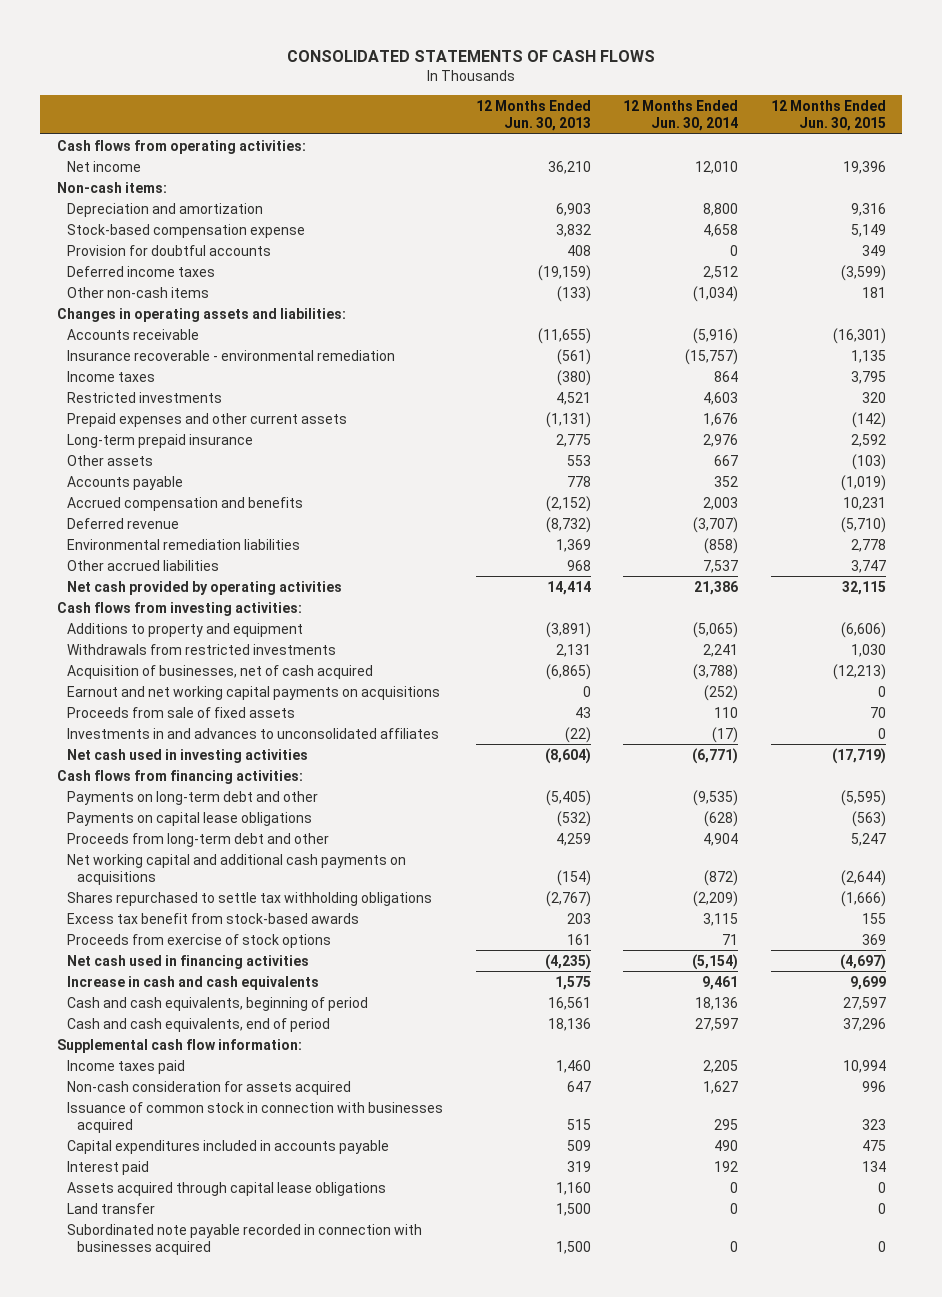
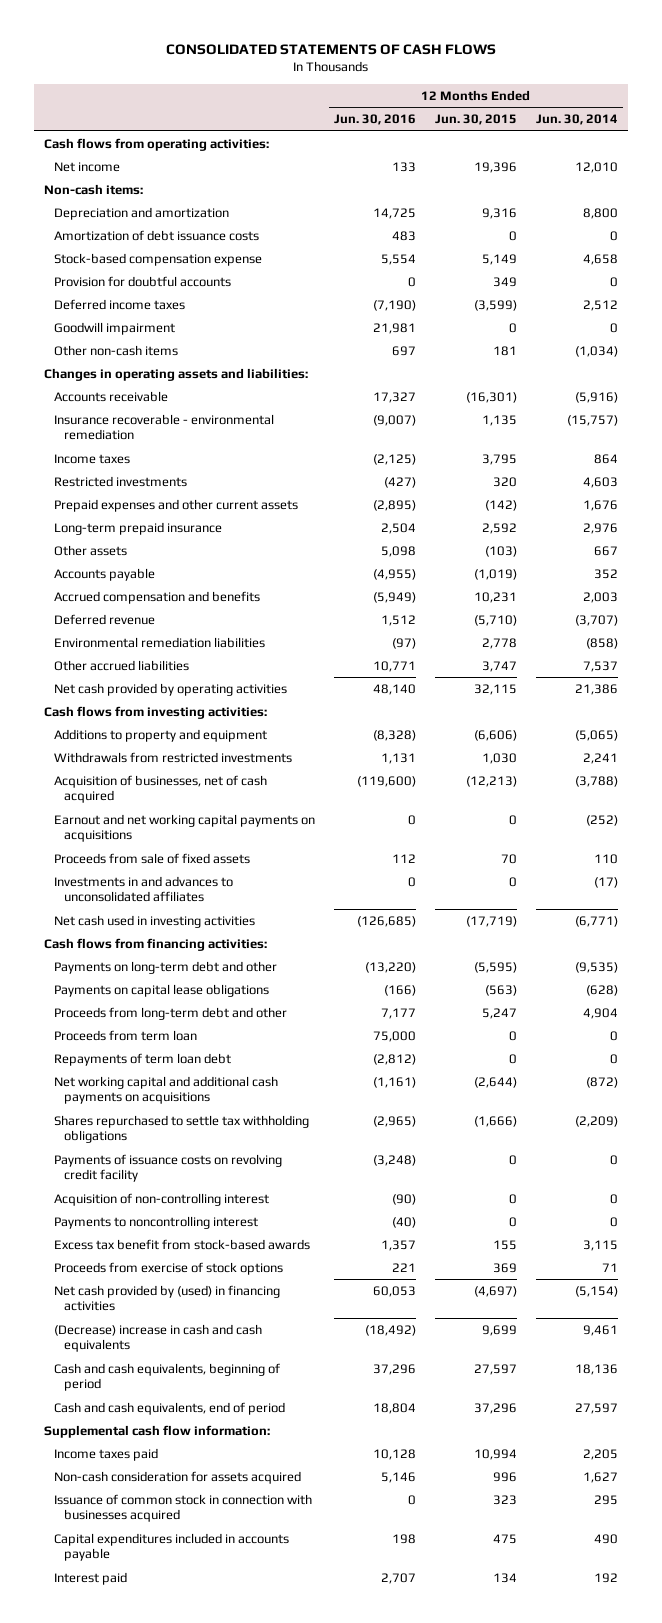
- | 12 Months Ended Jun. 30, 2013 | 12 Months Ended Jun. 30, 2014 | 12 Months Ended Jun. 30, 2015
+ | 12 Months Ended Jun. 30, 2016 | 12 Months Ended Jun. 30, 2015 | 12 Months Ended Jun. 30, 2014
+ Amortization of debt issuance costs | 483 | 0 | 0
+ Goodwill impairment | 21,981 | 0 | 0
+ Proceeds from term loan | 75,000 | 0 | 0
+ Repayments of term loan debt | (2,812) | 0 | 0
+ Payments of issuance costs on revolving credit facility | (3,248) | 0 | 0
+ Acquisition of non-controlling interest | (90) | 0 | 0
+ Payments to noncontrolling interest | (40) | 0 | 0
- Net cash used in financing activities | (4,235) | (5,154) | (4,697)
- Increase in cash and cash equivalents | 1,575 | 9,461 | 9,699
+ Net cash provided by (used) in financing activities | 60,053 | (4,697) | (5,154)
+ (Decrease) increase in cash and cash equivalents | (18,492) | 9,699 | 9,461
- Assets acquired through capital lease obligations | 1,160 | 0 | 0
- Land transfer | 1,500 | 0 | 0
- Subordinated note payable recorded in connection with businesses acquired | 1,500 | 0 | 0

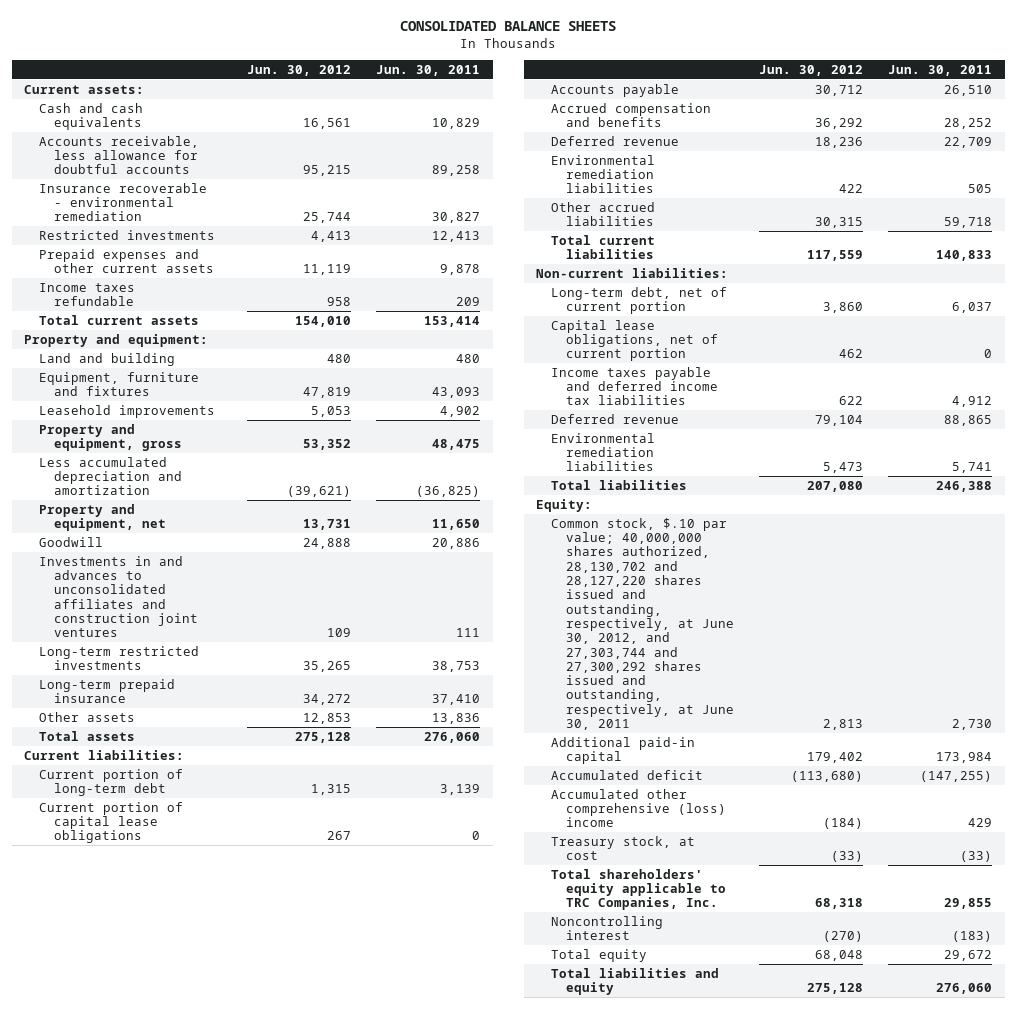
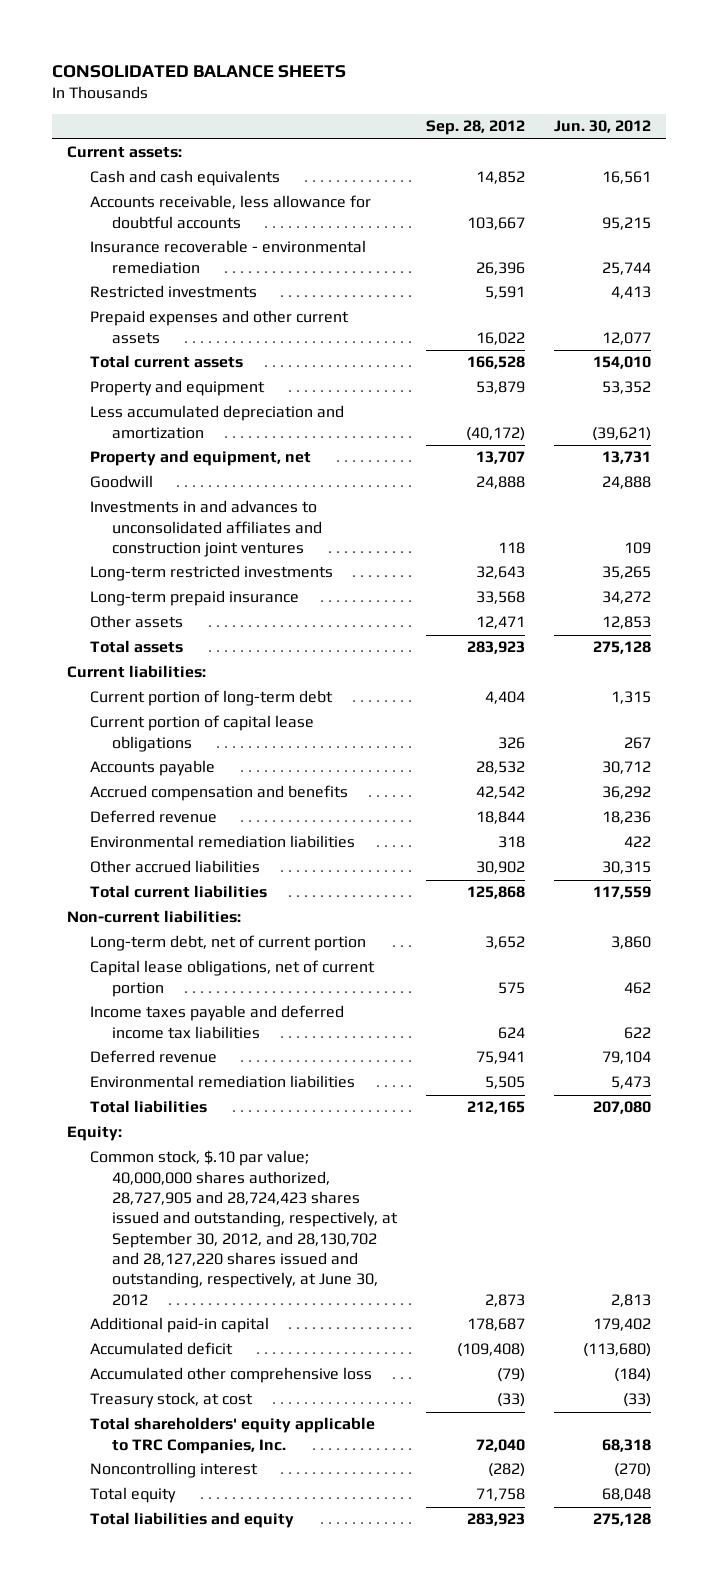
- | Jun. 30, 2012 | Jun. 30, 2011
+ | Sep. 28, 2012 | Jun. 30, 2012
- Prepaid expenses and other current assets | 11,119 | 9,878
- Income taxes refundable | 958 | 209
+ Prepaid expenses and other current assets | 16,022 | 12,077
- Property and equipment:
- Land and building | 480 | 480
- Equipment, furniture and fixtures | 47,819 | 43,093
- Leasehold improvements | 5,053 | 4,902
- Property and equipment, gross | 53,352 | 48,475
+ Property and equipment | 53,879 | 53,352
- Common stock, $.10 par value; 40,000,000 shares authorized, 28,130,702 and 28,127,220 shares issued and outstanding, respectively, at June 30, 2012, and 27,303,744 and 27,300,292 shares issued and outstanding, respectively, at June 30, 2011 | 2,813 | 2,730
+ Common stock, $.10 par value; 40,000,000 shares authorized, 28,727,905 and 28,724,423 shares issued and outstanding, respectively, at September 30, 2012, and 28,130,702 and 28,127,220 shares issued and outstanding, respectively, at June 30, 2012 | 2,873 | 2,813
- Accumulated other comprehensive (loss) income | (184) | 429
+ Accumulated other comprehensive loss | (79) | (184)

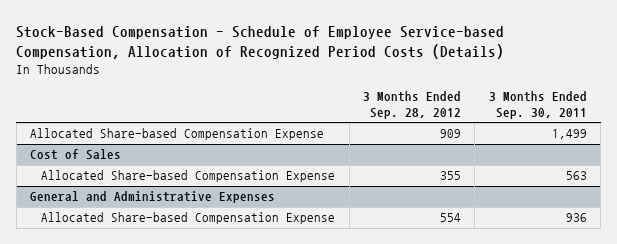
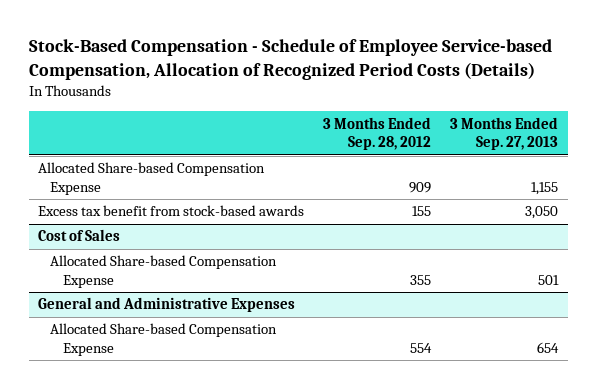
- | 3 Months Ended Sep. 28, 2012 | 3 Months Ended Sep. 30, 2011
+ | 3 Months Ended Sep. 28, 2012 | 3 Months Ended Sep. 27, 2013
+ Excess tax benefit from stock-based awards | 155 | 3,050

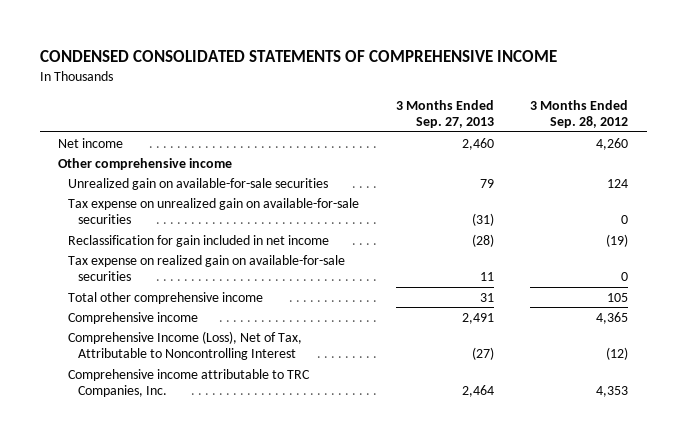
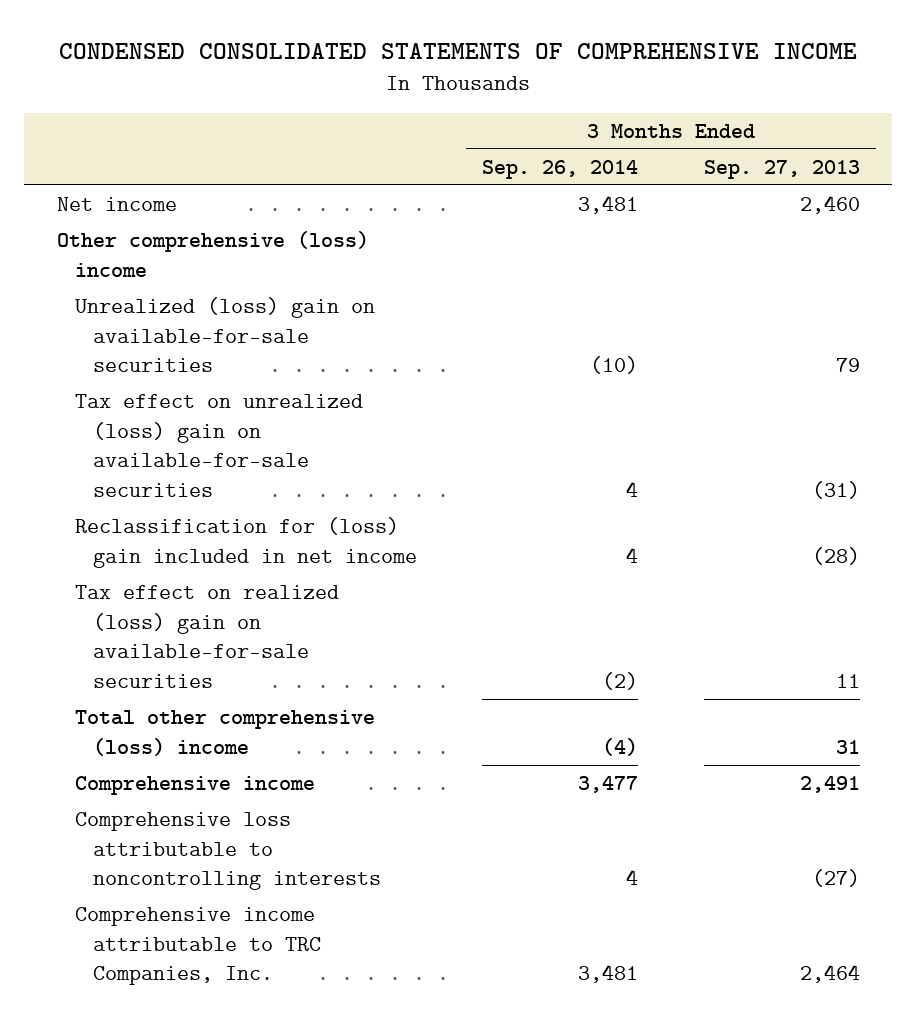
- | 3 Months Ended Sep. 27, 2013 | 3 Months Ended Sep. 28, 2012
+ | 3 Months Ended Sep. 26, 2014 | 3 Months Ended Sep. 27, 2013
- Other comprehensive income
- Unrealized gain on available-for-sale securities | 79 | 124
- Tax expense on unrealized gain on available-for-sale securities | (31) | 0
- Reclassification for gain included in net income | (28) | (19)
- Tax expense on realized gain on available-for-sale securities | 11 | 0
- Total other comprehensive income | 31 | 105
+ Other comprehensive (loss) income
+ Unrealized (loss) gain on available-for-sale securities | (10) | 79
+ Tax effect on unrealized (loss) gain on available-for-sale securities | 4 | (31)
+ Reclassification for (loss) gain included in net income | 4 | (28)
+ Tax effect on realized (loss) gain on available-for-sale securities | (2) | 11
+ Total other comprehensive (loss) income | (4) | 31
- Comprehensive Income (Loss), Net of Tax, Attributable to Noncontrolling Interest | (27) | (12)
+ Comprehensive loss attributable to noncontrolling interests | 4 | (27)

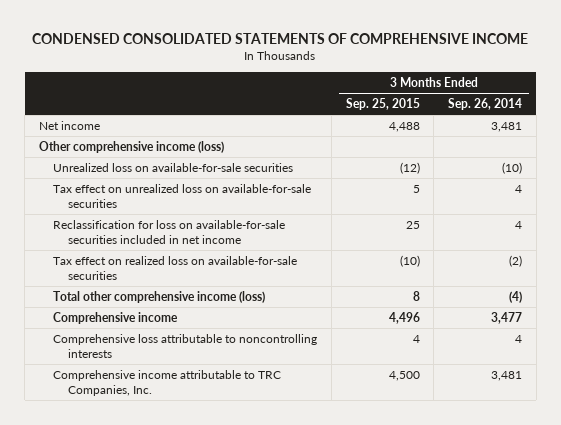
- | 3 Months Ended Sep. 26, 2014 | 3 Months Ended Sep. 27, 2013
+ | 3 Months Ended Sep. 25, 2015 | 3 Months Ended Sep. 26, 2014
- Other comprehensive (loss) income
- Unrealized (loss) gain on available-for-sale securities | (10) | 79
- Tax effect on unrealized (loss) gain on available-for-sale securities | 4 | (31)
- Reclassification for (loss) gain included in net income | 4 | (28)
- Tax effect on realized (loss) gain on available-for-sale securities | (2) | 11
- Total other comprehensive (loss) income | (4) | 31
+ Other comprehensive income (loss)
+ Unrealized loss on available-for-sale securities | (12) | (10)
+ Tax effect on unrealized loss on available-for-sale securities | 5 | 4
+ Reclassification for loss on available-for-sale securities included in net income | 25 | 4
+ Tax effect on realized loss on available-for-sale securities | (10) | (2)
+ Total other comprehensive income (loss) | 8 | (4)

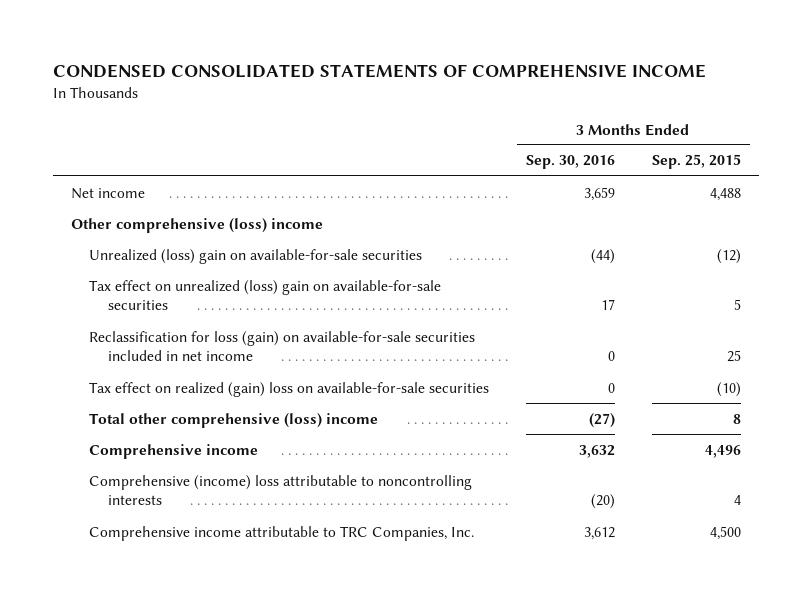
- | 3 Months Ended Sep. 25, 2015 | 3 Months Ended Sep. 26, 2014
+ | 3 Months Ended Sep. 30, 2016 | 3 Months Ended Sep. 25, 2015
- Other comprehensive income (loss)
- Unrealized loss on available-for-sale securities | (12) | (10)
- Tax effect on unrealized loss on available-for-sale securities | 5 | 4
- Reclassification for loss on available-for-sale securities included in net income | 25 | 4
- Tax effect on realized loss on available-for-sale securities | (10) | (2)
- Total other comprehensive income (loss) | 8 | (4)
+ Other comprehensive (loss) income
+ Unrealized (loss) gain on available-for-sale securities | (44) | (12)
+ Tax effect on unrealized (loss) gain on available-for-sale securities | 17 | 5
+ Reclassification for loss (gain) on available-for-sale securities included in net income | 0 | 25
+ Tax effect on realized (gain) loss on available-for-sale securities | 0 | (10)
+ Total other comprehensive (loss) income | (27) | 8
- Comprehensive loss attributable to noncontrolling interests | 4 | 4
+ Comprehensive (income) loss attributable to noncontrolling interests | (20) | 4

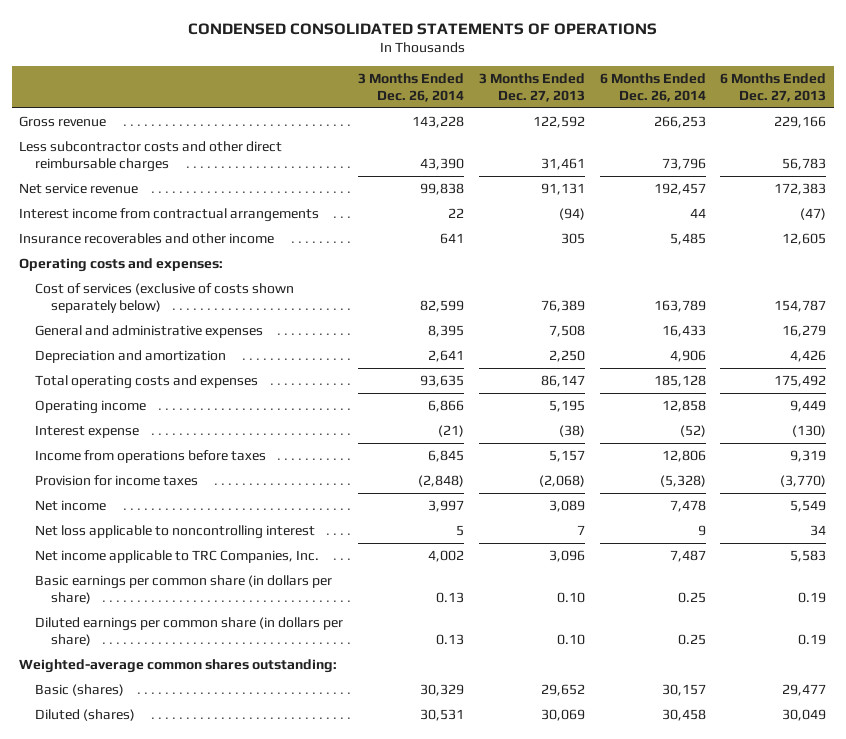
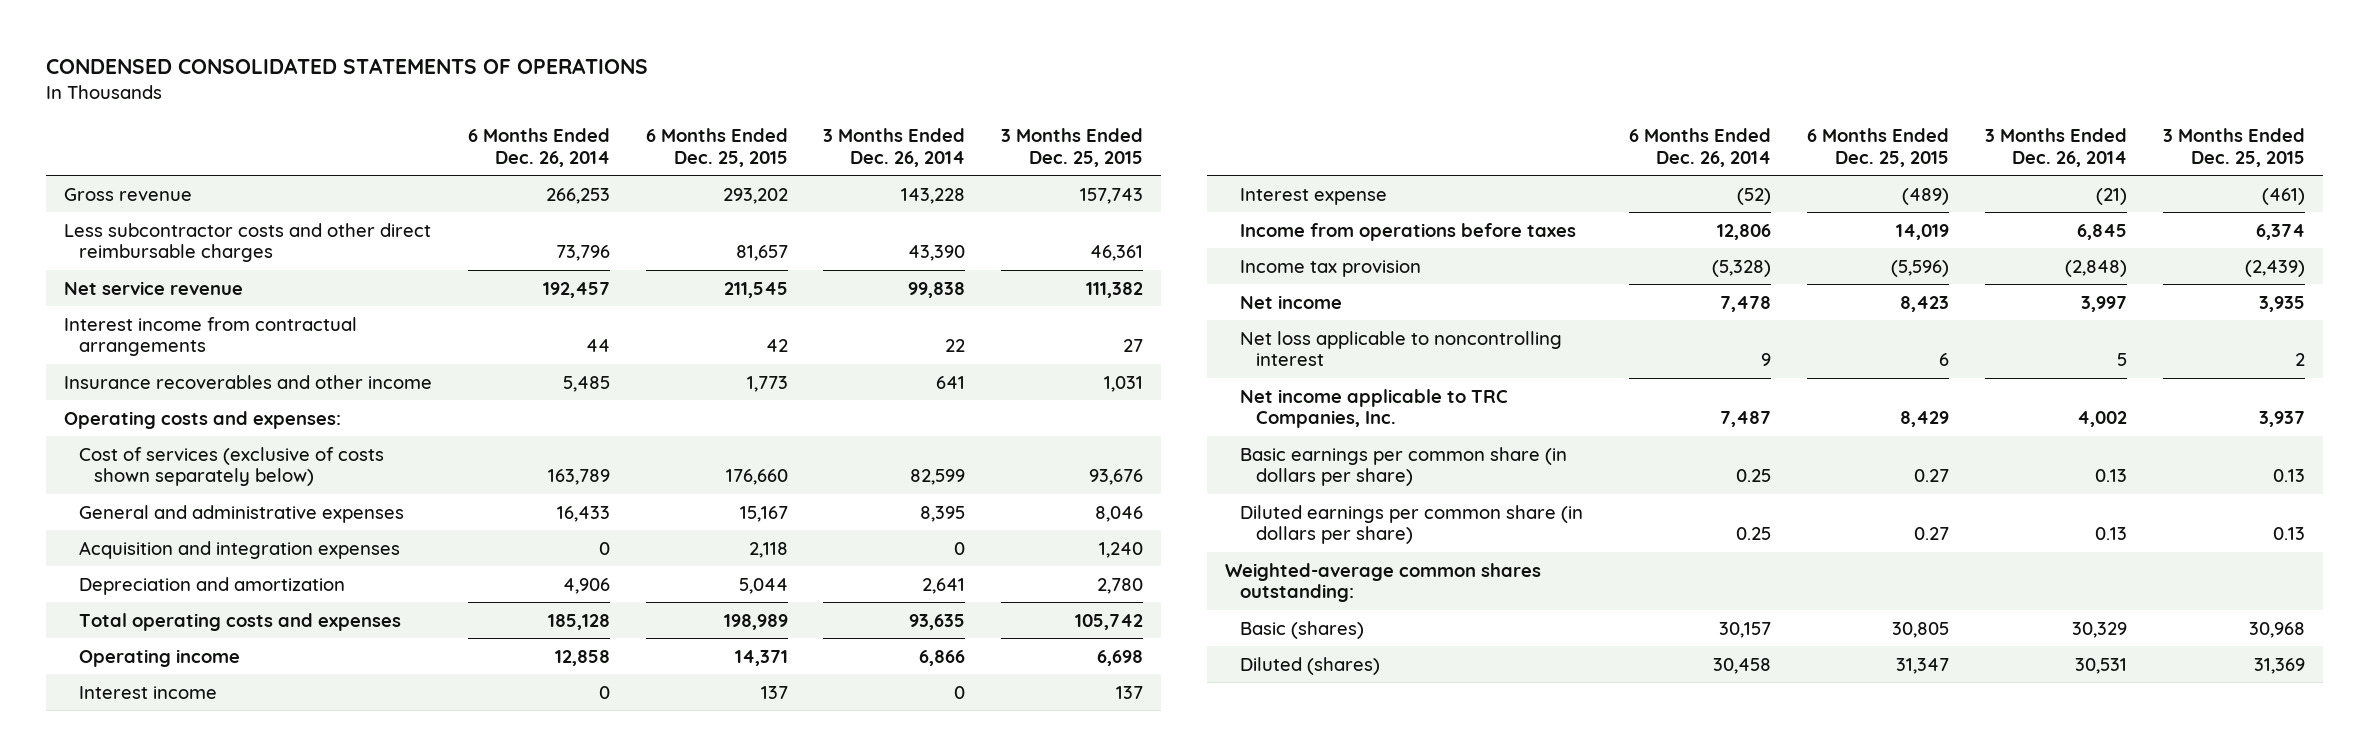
- | 3 Months Ended Dec. 26, 2014 | 3 Months Ended Dec. 27, 2013 | 6 Months Ended Dec. 26, 2014 | 6 Months Ended Dec. 27, 2013
+ | 6 Months Ended Dec. 26, 2014 | 6 Months Ended Dec. 25, 2015 | 3 Months Ended Dec. 26, 2014 | 3 Months Ended Dec. 25, 2015
+ Acquisition and integration expenses | 0 | 2,118 | 0 | 1,240
+ Interest income | 0 | 137 | 0 | 137
- Provision for income taxes | (2,848) | (2,068) | (5,328) | (3,770)
+ Income tax provision | (5,328) | (5,596) | (2,848) | (2,439)

